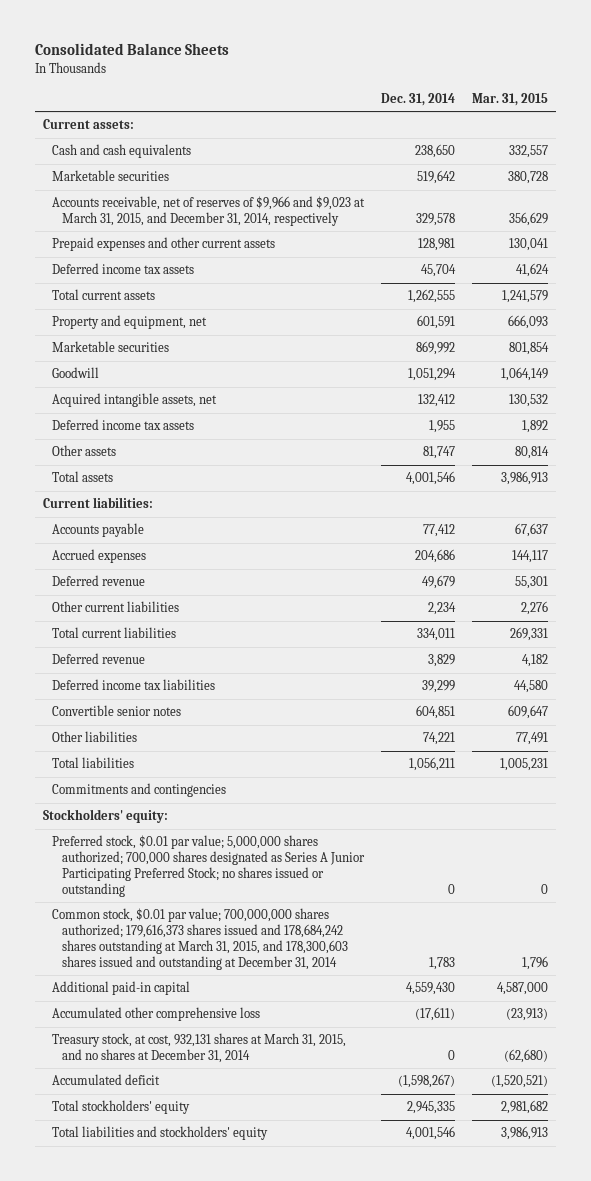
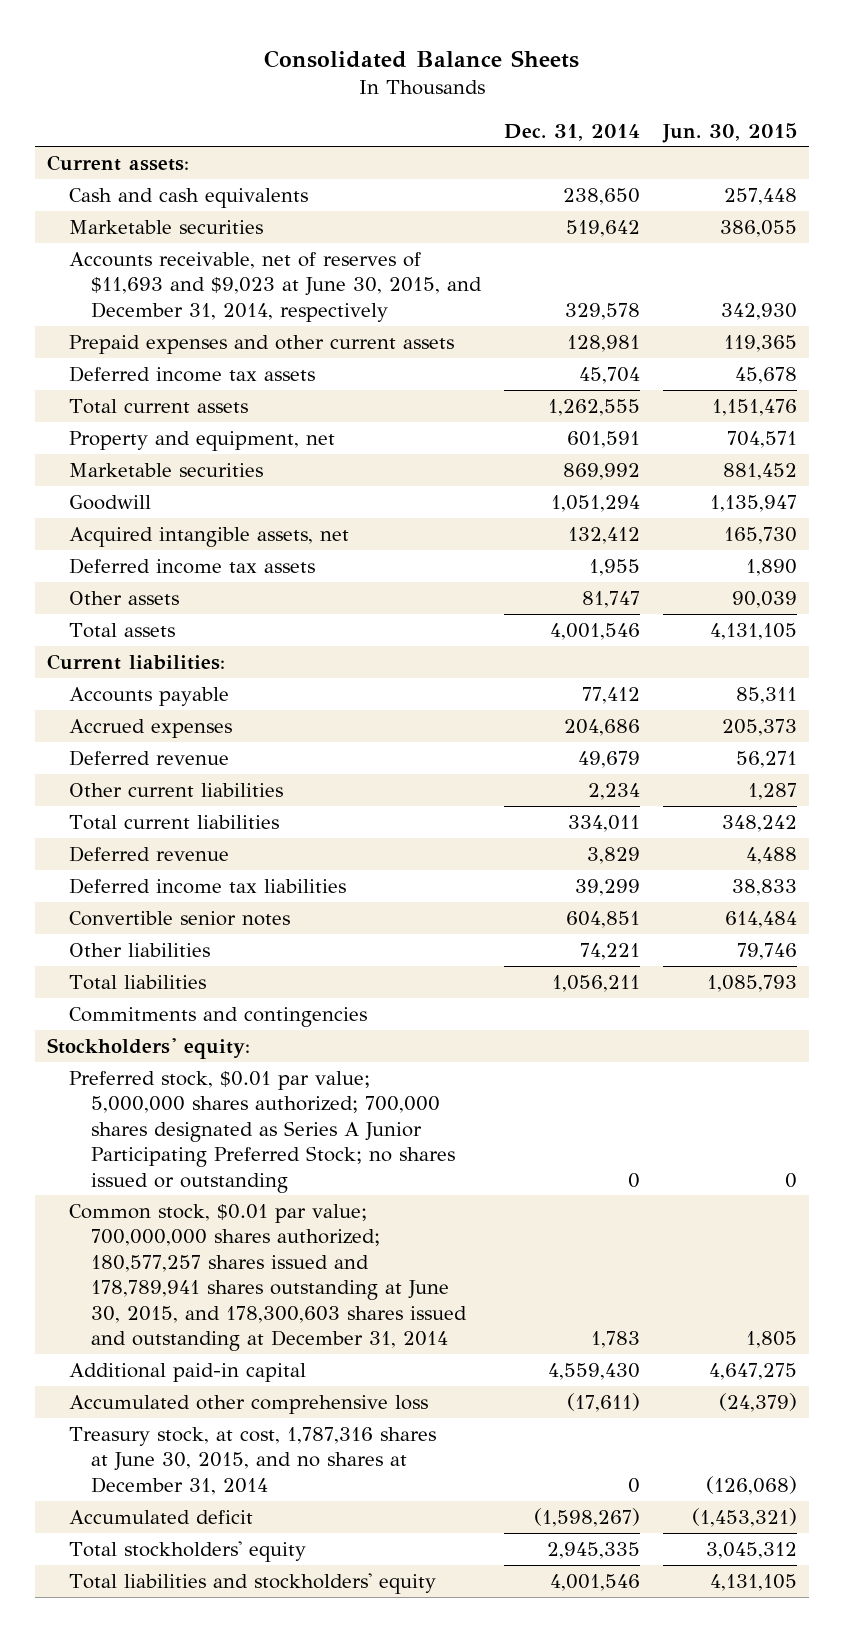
- | Dec. 31, 2014 | Mar. 31, 2015
+ | Dec. 31, 2014 | Jun. 30, 2015
- Accounts receivable, net of reserves of $9,966 and $9,023 at March 31, 2015, and December 31, 2014, respectively | 329,578 | 356,629
+ Accounts receivable, net of reserves of $11,693 and $9,023 at June 30, 2015, and December 31, 2014, respectively | 329,578 | 342,930
- Common stock, $0.01 par value; 700,000,000 shares authorized; 179,616,373 shares issued and 178,684,242 shares outstanding at March 31, 2015, and 178,300,603 shares issued and outstanding at December 31, 2014 | 1,783 | 1,796
+ Common stock, $0.01 par value; 700,000,000 shares authorized; 180,577,257 shares issued and 178,789,941 shares outstanding at June 30, 2015, and 178,300,603 shares issued and outstanding at December 31, 2014 | 1,783 | 1,805
- Treasury stock, at cost, 932,131 shares at March 31, 2015, and no shares at December 31, 2014 | 0 | (62,680)
+ Treasury stock, at cost, 1,787,316 shares at June 30, 2015, and no shares at December 31, 2014 | 0 | (126,068)

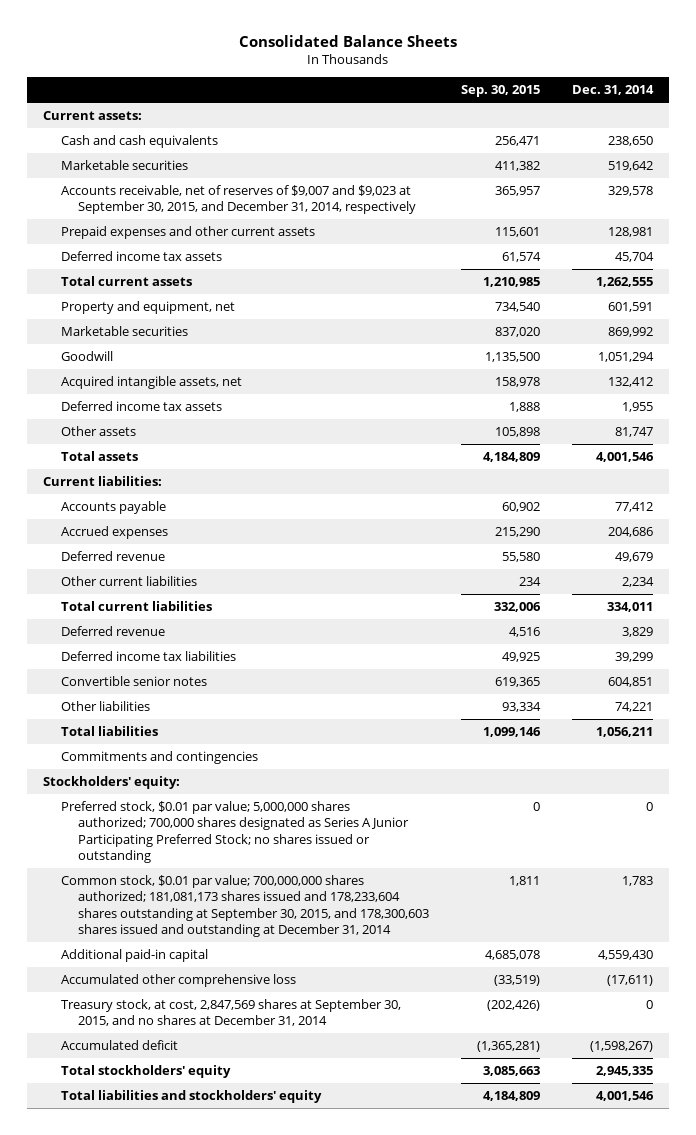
- | Dec. 31, 2014 | Jun. 30, 2015
+ | Sep. 30, 2015 | Dec. 31, 2014
- Accounts receivable, net of reserves of $11,693 and $9,023 at June 30, 2015, and December 31, 2014, respectively | 329,578 | 342,930
+ Accounts receivable, net of reserves of $9,007 and $9,023 at September 30, 2015, and December 31, 2014, respectively | 365,957 | 329,578
- Common stock, $0.01 par value; 700,000,000 shares authorized; 180,577,257 shares issued and 178,789,941 shares outstanding at June 30, 2015, and 178,300,603 shares issued and outstanding at December 31, 2014 | 1,783 | 1,805
+ Common stock, $0.01 par value; 700,000,000 shares authorized; 181,081,173 shares issued and 178,233,604 shares outstanding at September 30, 2015, and 178,300,603 shares issued and outstanding at December 31, 2014 | 1,811 | 1,783
- Treasury stock, at cost, 1,787,316 shares at June 30, 2015, and no shares at December 31, 2014 | 0 | (126,068)
+ Treasury stock, at cost, 2,847,569 shares at September 30, 2015, and no shares at December 31, 2014 | (202,426) | 0

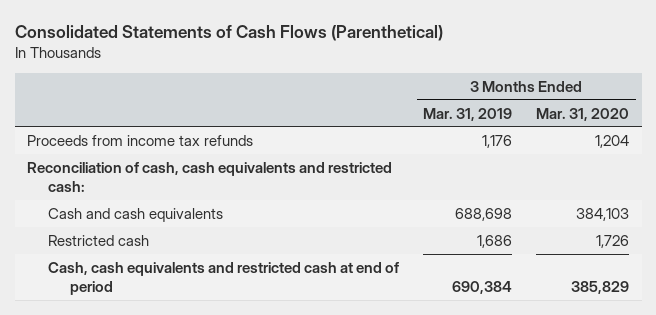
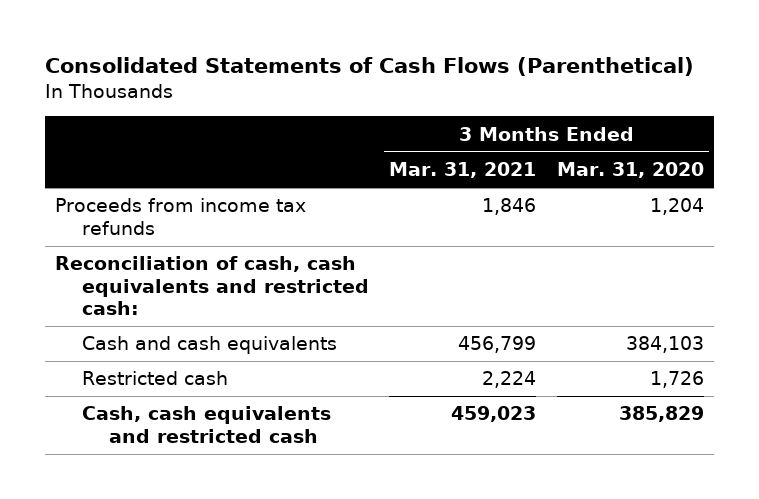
- | 3 Months Ended Mar. 31, 2019 | 3 Months Ended Mar. 31, 2020
+ | 3 Months Ended Mar. 31, 2021 | 3 Months Ended Mar. 31, 2020
- Cash, cash equivalents and restricted cash at end of period | 690,384 | 385,829
+ Cash, cash equivalents and restricted cash | 459,023 | 385,829

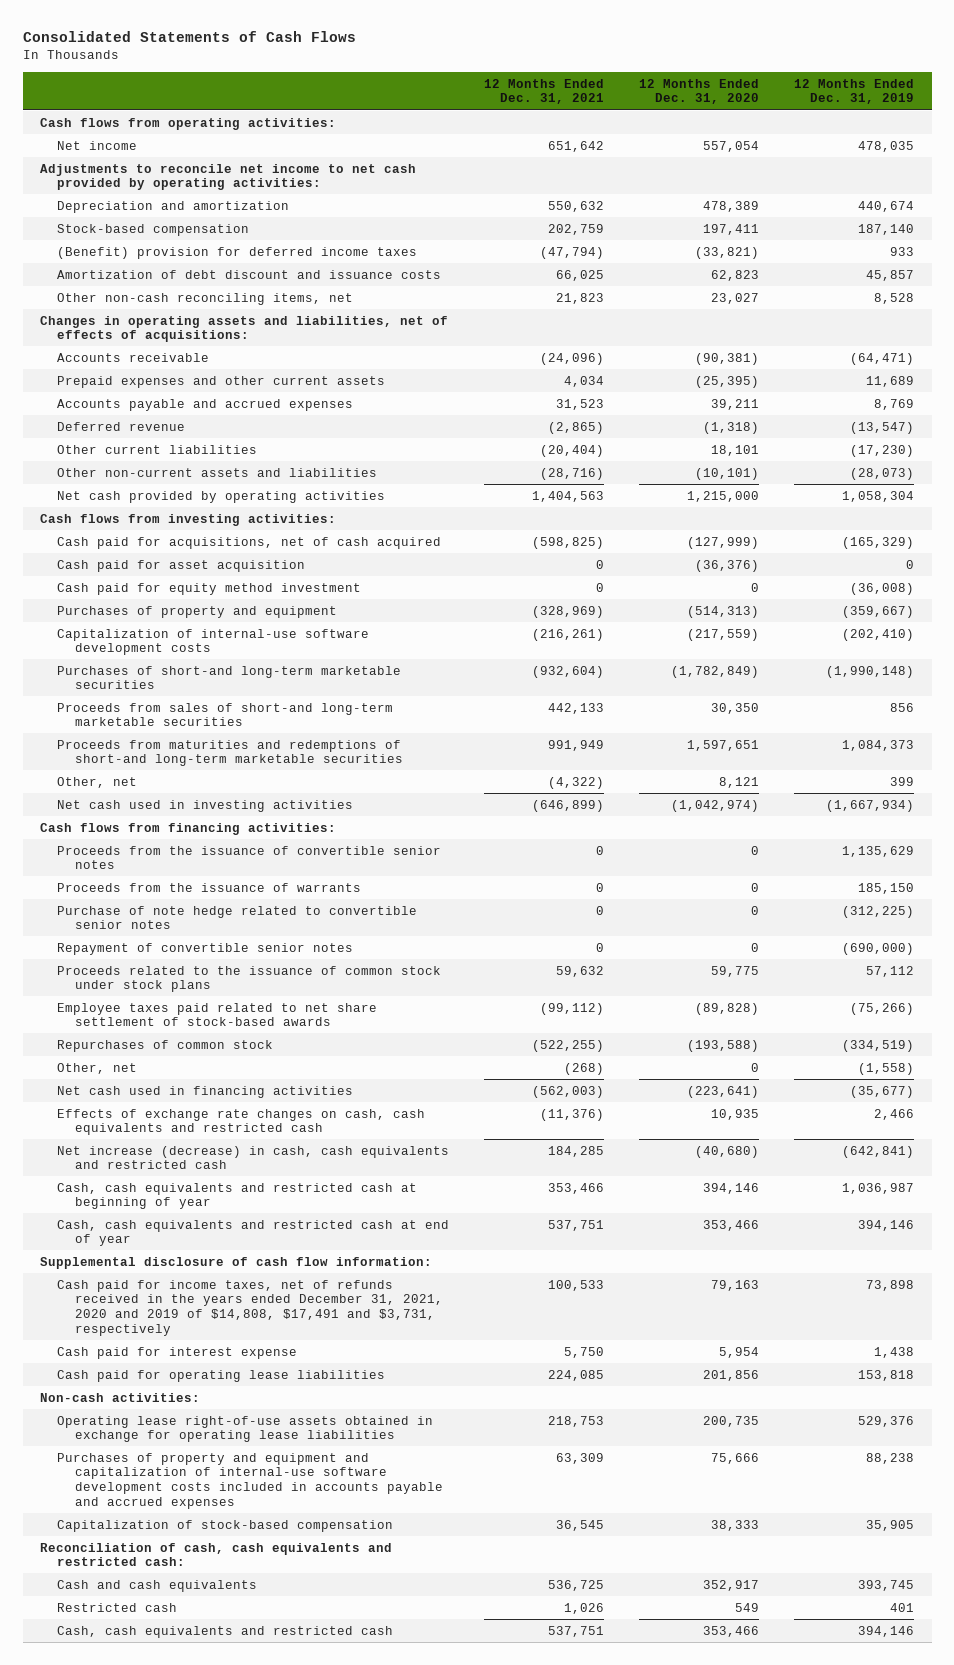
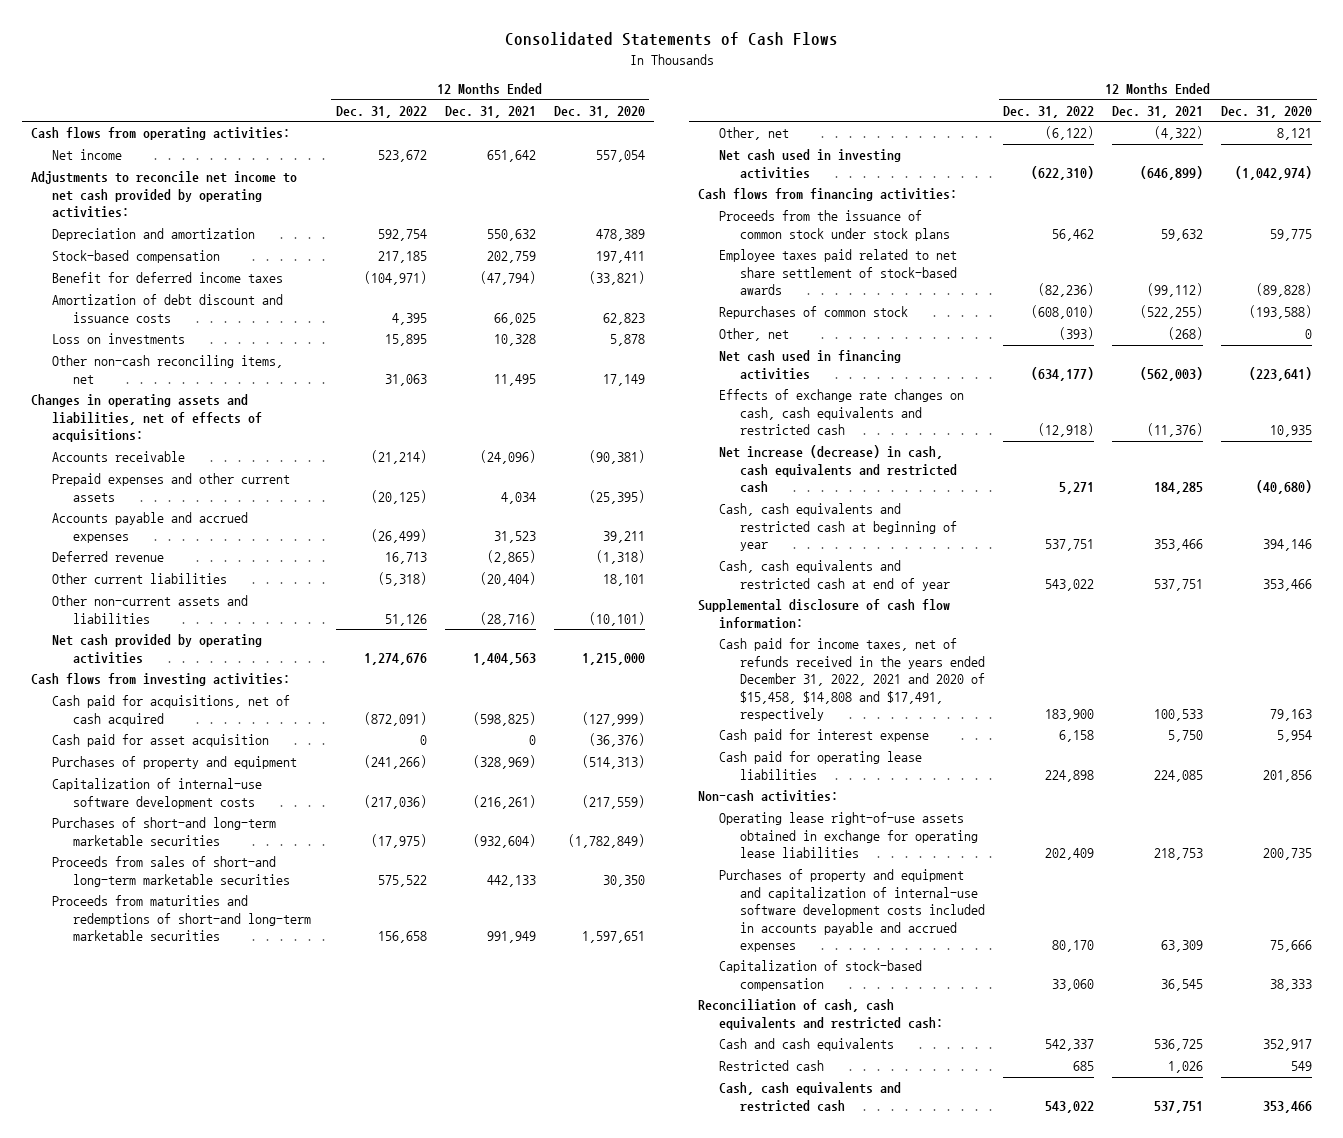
- | 12 Months Ended Dec. 31, 2021 | 12 Months Ended Dec. 31, 2020 | 12 Months Ended Dec. 31, 2019
+ | 12 Months Ended Dec. 31, 2022 | 12 Months Ended Dec. 31, 2021 | 12 Months Ended Dec. 31, 2020
- (Benefit) provision for deferred income taxes | (47,794) | (33,821) | 933
+ Benefit for deferred income taxes | (104,971) | (47,794) | (33,821)
- Other non-cash reconciling items, net | 21,823 | 23,027 | 8,528
+ Loss on investments | 15,895 | 10,328 | 5,878
+ Other non-cash reconciling items, net | 31,063 | 11,495 | 17,149
- Cash paid for equity method investment | 0 | 0 | (36,008)
- Proceeds from the issuance of convertible senior notes | 0 | 0 | 1,135,629
- Proceeds from the issuance of warrants | 0 | 0 | 185,150
- Purchase of note hedge related to convertible senior notes | 0 | 0 | (312,225)
- Repayment of convertible senior notes | 0 | 0 | (690,000)
- Proceeds related to the issuance of common stock under stock plans | 59,632 | 59,775 | 57,112
+ Proceeds from the issuance of common stock under stock plans | 56,462 | 59,632 | 59,775
- Cash paid for income taxes, net of refunds received in the years ended December 31, 2021, 2020 and 2019 of $14,808, $17,491 and $3,731, respectively | 100,533 | 79,163 | 73,898
+ Cash paid for income taxes, net of refunds received in the years ended December 31, 2022, 2021 and 2020 of $15,458, $14,808 and $17,491, respectively | 183,900 | 100,533 | 79,163

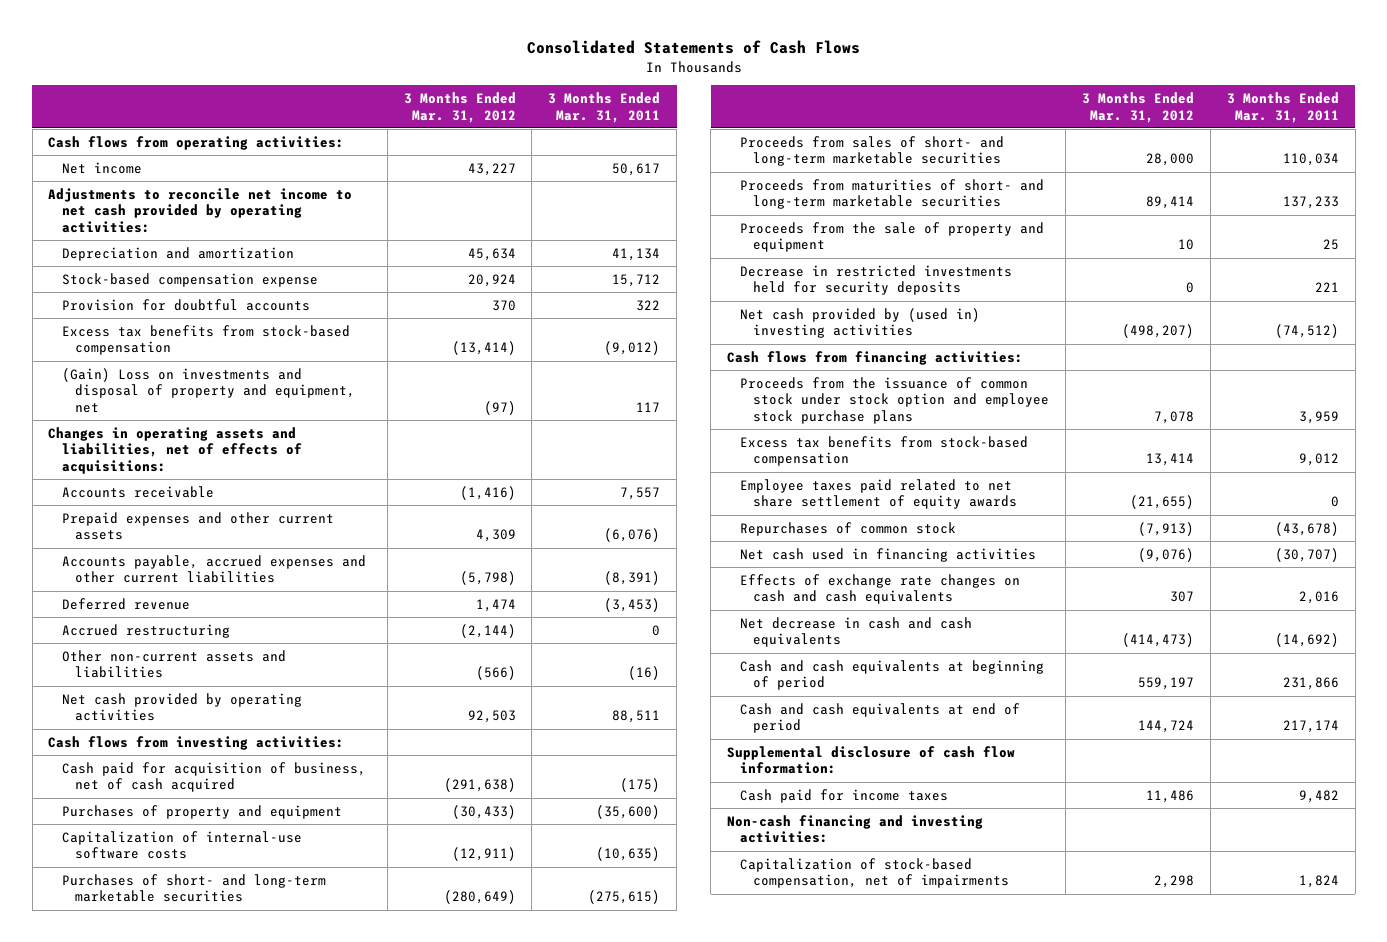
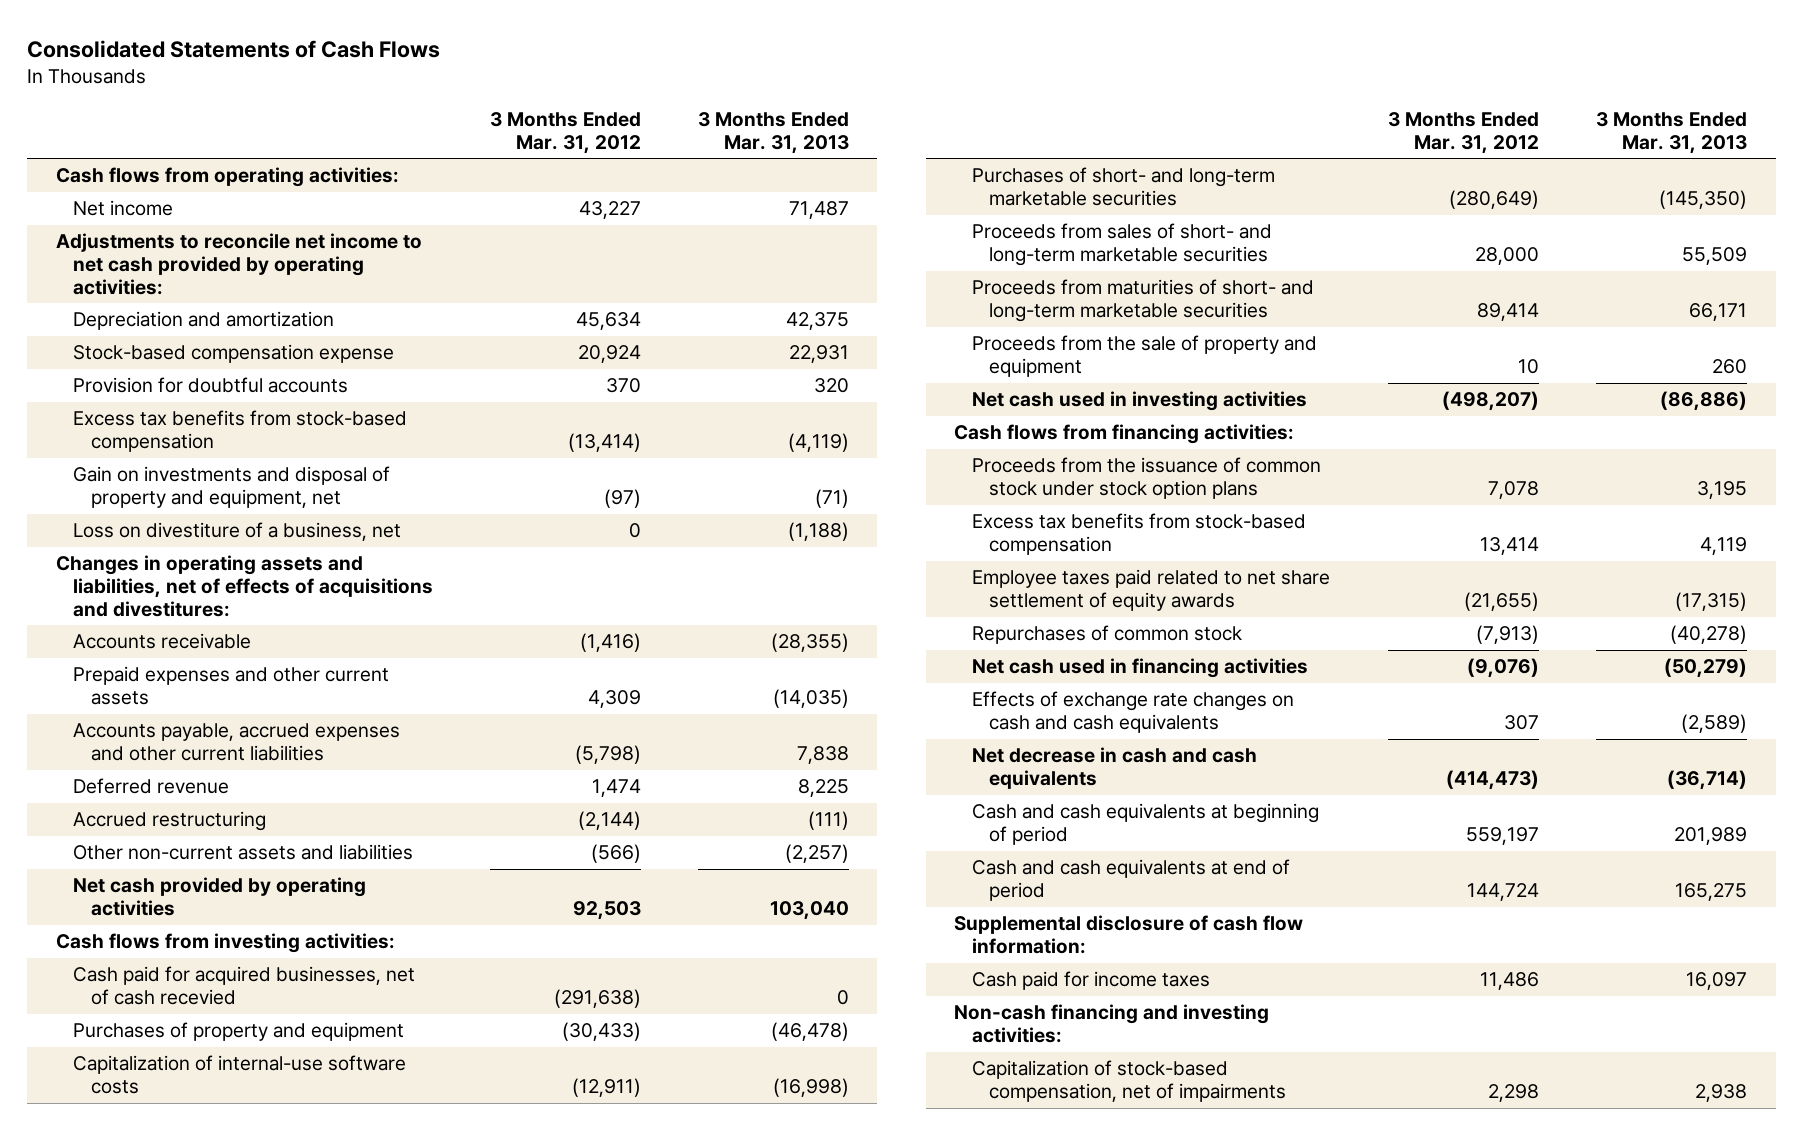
- | 3 Months Ended Mar. 31, 2012 | 3 Months Ended Mar. 31, 2011
+ | 3 Months Ended Mar. 31, 2012 | 3 Months Ended Mar. 31, 2013
- (Gain) Loss on investments and disposal of property and equipment, net | (97) | 117
- Changes in operating assets and liabilities, net of effects of acquisitions:
+ Gain on investments and disposal of property and equipment, net | (97) | (71)
+ Loss on divestiture of a business, net | 0 | (1,188)
+ Changes in operating assets and liabilities, net of effects of acquisitions and divestitures:
- Cash paid for acquisition of business, net of cash acquired | (291,638) | (175)
+ Cash paid for acquired businesses, net of cash recevied | (291,638) | 0
- Decrease in restricted investments held for security deposits | 0 | 221
- Net cash provided by (used in) investing activities | (498,207) | (74,512)
+ Net cash used in investing activities | (498,207) | (86,886)
- Proceeds from the issuance of common stock under stock option and employee stock purchase plans | 7,078 | 3,959
+ Proceeds from the issuance of common stock under stock option plans | 7,078 | 3,195

